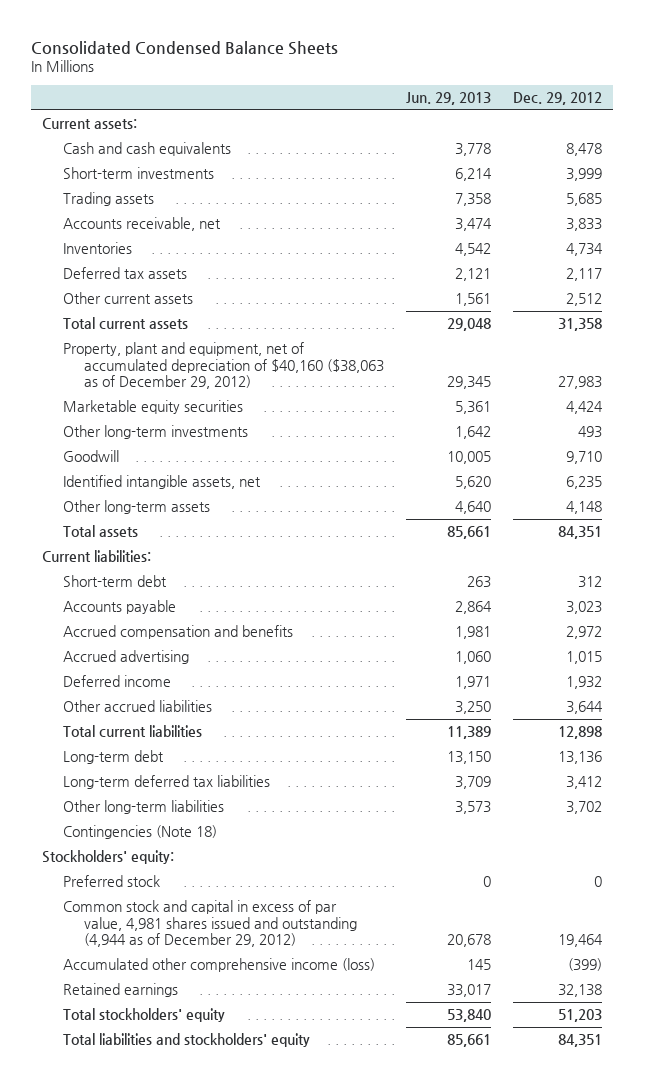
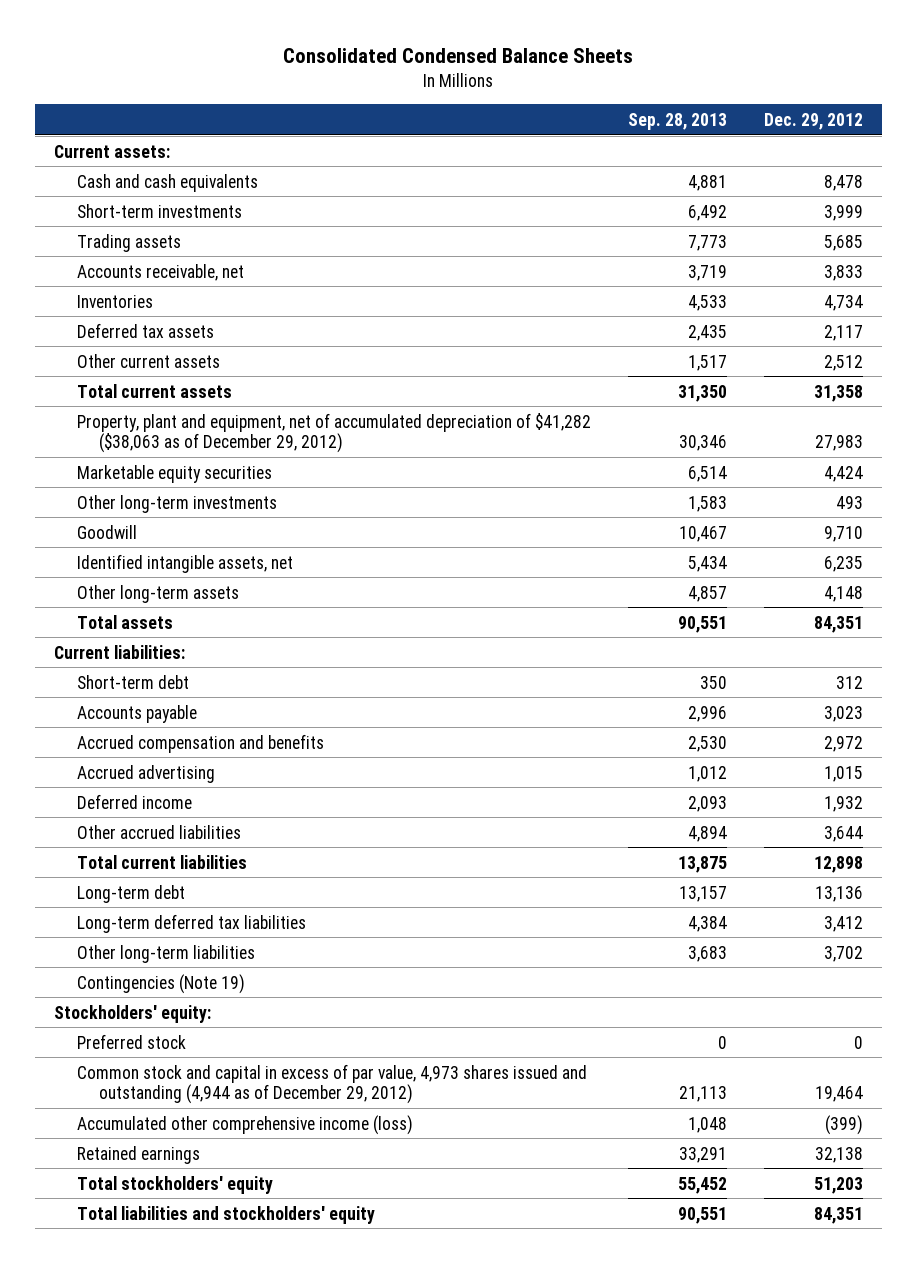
- | Jun. 29, 2013 | Dec. 29, 2012
+ | Sep. 28, 2013 | Dec. 29, 2012
- Property, plant and equipment, net of accumulated depreciation of $40,160 ($38,063 as of December 29, 2012) | 29,345 | 27,983
+ Property, plant and equipment, net of accumulated depreciation of $41,282 ($38,063 as of December 29, 2012) | 30,346 | 27,983
- Contingencies (Note 18)
+ Contingencies (Note 19)
- Common stock and capital in excess of par value, 4,981 shares issued and outstanding (4,944 as of December 29, 2012) | 20,678 | 19,464
+ Common stock and capital in excess of par value, 4,973 shares issued and outstanding (4,944 as of December 29, 2012) | 21,113 | 19,464

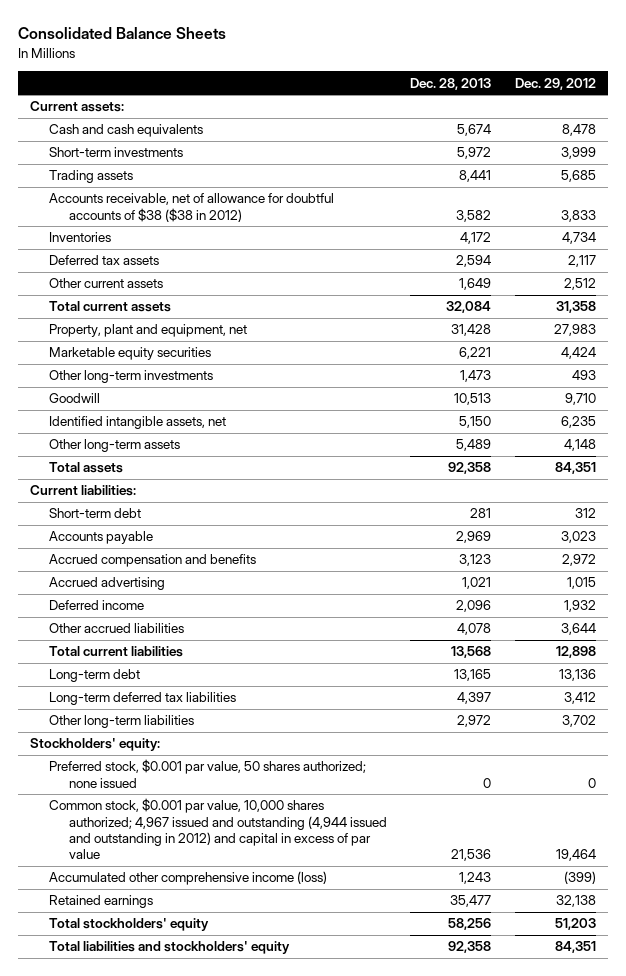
- Consolidated Condensed Balance Sheets
+ Consolidated Balance Sheets
- | Sep. 28, 2013 | Dec. 29, 2012
+ | Dec. 28, 2013 | Dec. 29, 2012
- Accounts receivable, net | 3,719 | 3,833
+ Accounts receivable, net of allowance for doubtful accounts of $38 ($38 in 2012) | 3,582 | 3,833
- Property, plant and equipment, net of accumulated depreciation of $41,282 ($38,063 as of December 29, 2012) | 30,346 | 27,983
+ Property, plant and equipment, net | 31,428 | 27,983
- Contingencies (Note 19)
- Preferred stock | 0 | 0
- Common stock and capital in excess of par value, 4,973 shares issued and outstanding (4,944 as of December 29, 2012) | 21,113 | 19,464
+ Preferred stock, $0.001 par value, 50 shares authorized; none issued | 0 | 0
+ Common stock, $0.001 par value, 10,000 shares authorized; 4,967 issued and outstanding (4,944 issued and outstanding in 2012) and capital in excess of par value | 21,536 | 19,464

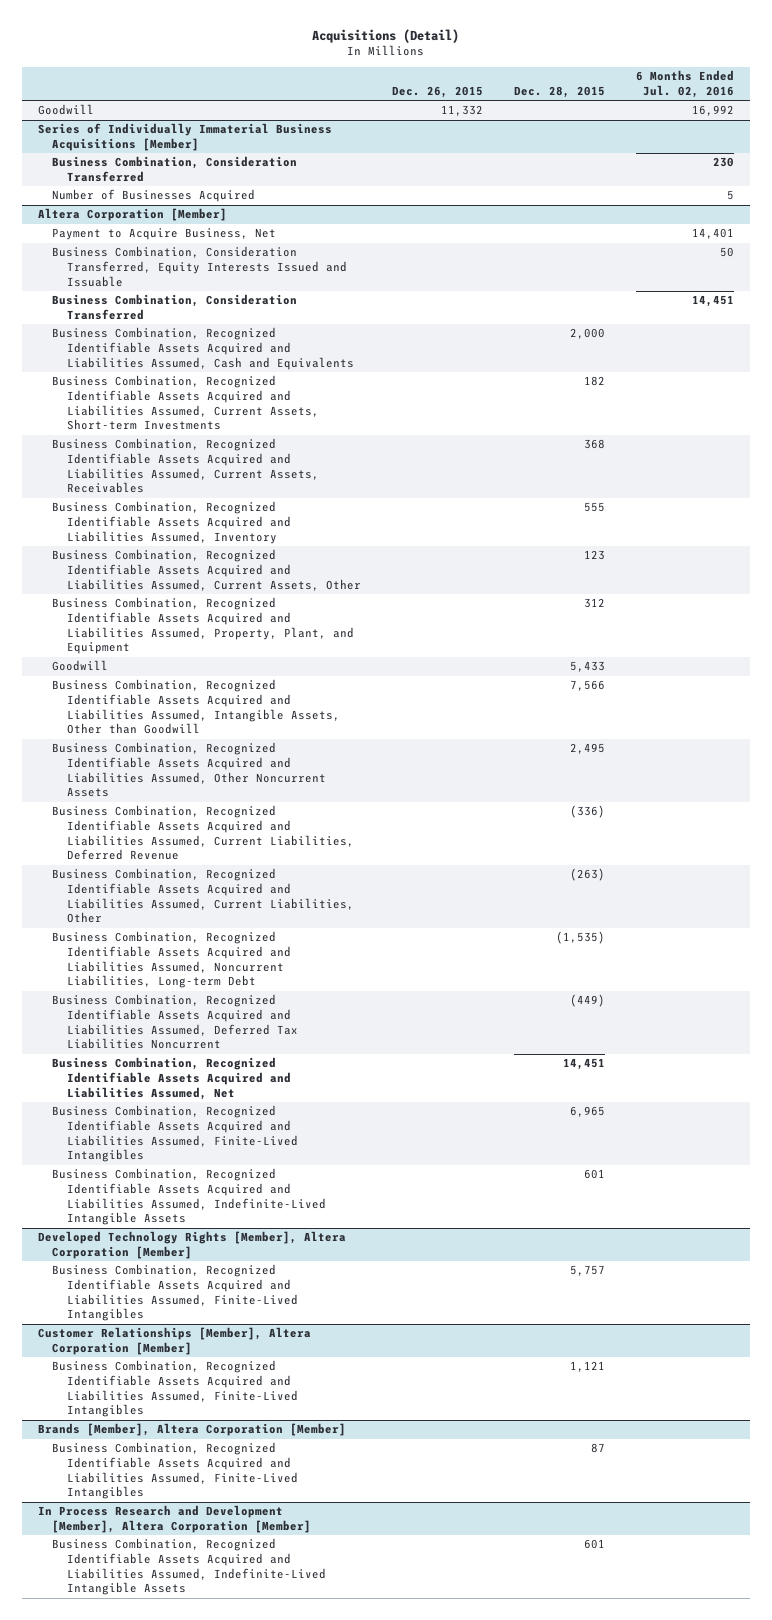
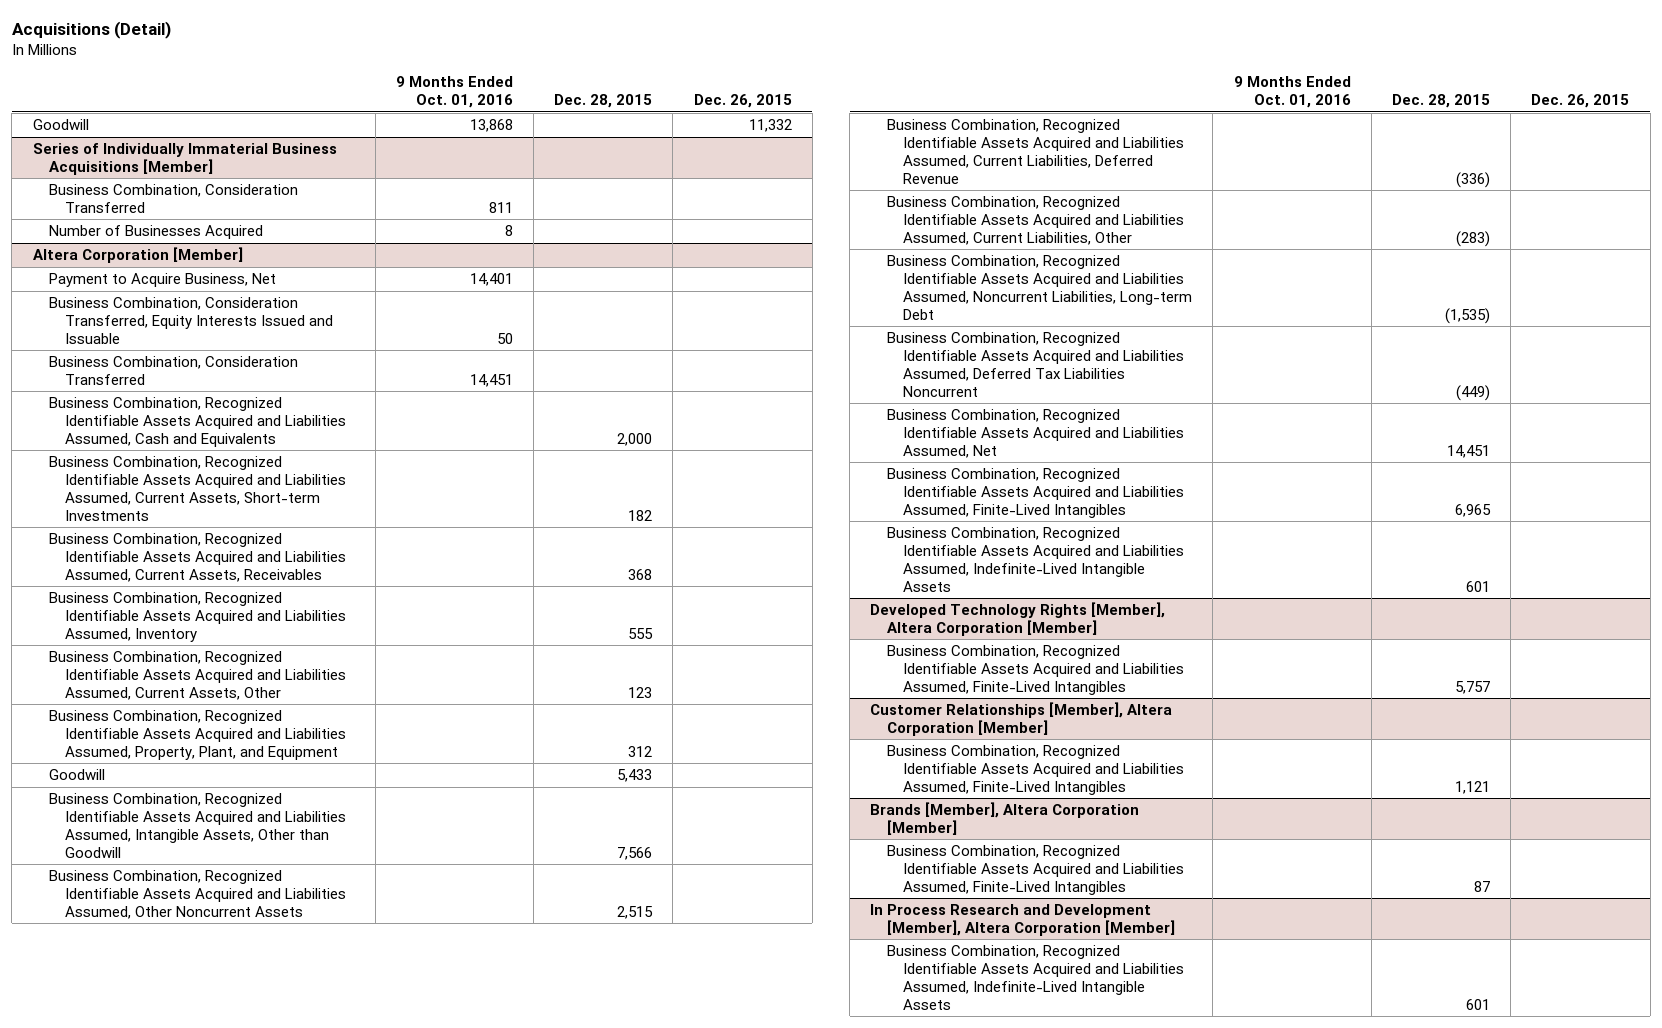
- | Dec. 26, 2015 | Dec. 28, 2015 | 6 Months Ended Jul. 02, 2016
+ | 9 Months Ended Oct. 01, 2016 | Dec. 28, 2015 | Dec. 26, 2015
@ Altera Corporation [Member]
- Business Combination, Recognized Identifiable Assets Acquired and Liabilities Assumed, Other Noncurrent Assets | | 2,495 |
+ Business Combination, Recognized Identifiable Assets Acquired and Liabilities Assumed, Other Noncurrent Assets | | 2,515 |
- Business Combination, Recognized Identifiable Assets Acquired and Liabilities Assumed, Current Liabilities, Other | | (263) |
+ Business Combination, Recognized Identifiable Assets Acquired and Liabilities Assumed, Current Liabilities, Other | | (283) |

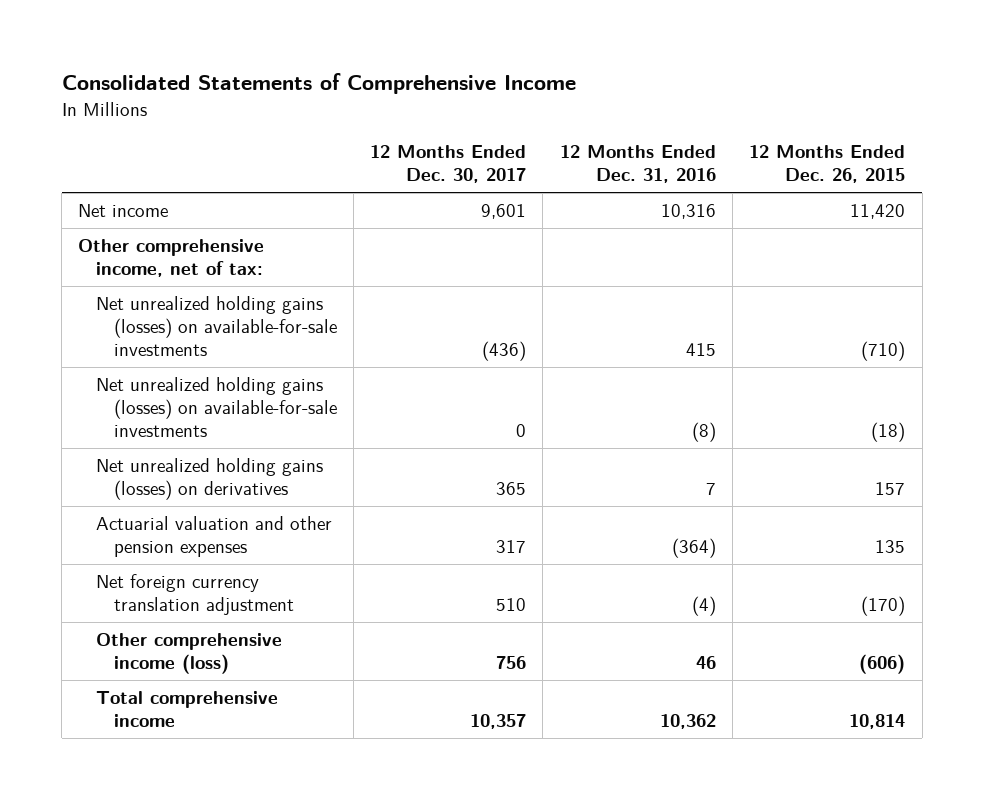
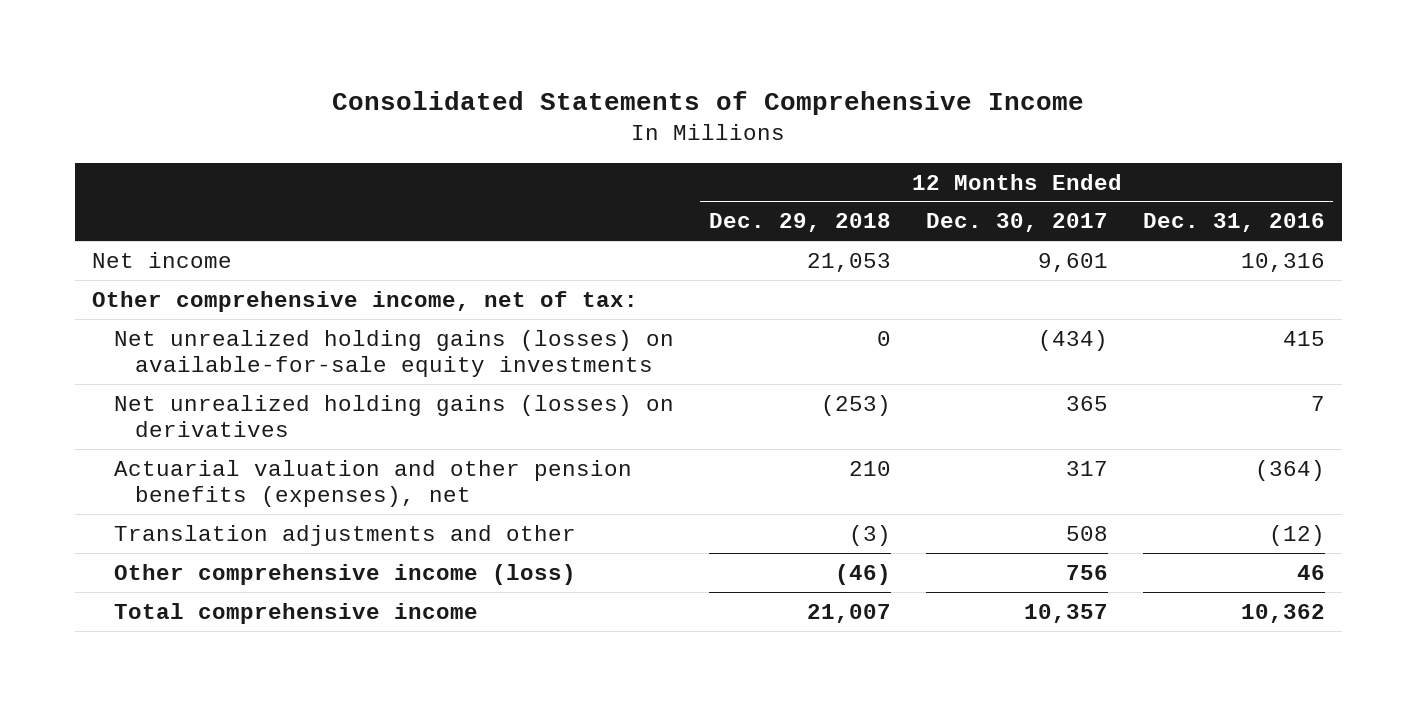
- | 12 Months Ended Dec. 30, 2017 | 12 Months Ended Dec. 31, 2016 | 12 Months Ended Dec. 26, 2015
+ | 12 Months Ended Dec. 29, 2018 | 12 Months Ended Dec. 30, 2017 | 12 Months Ended Dec. 31, 2016
- Net unrealized holding gains (losses) on available-for-sale investments | (436) | 415 | (710)
- Net unrealized holding gains (losses) on available-for-sale investments | 0 | (8) | (18)
+ Net unrealized holding gains (losses) on available-for-sale equity investments | 0 | (434) | 415
- Actuarial valuation and other pension expenses | 317 | (364) | 135
- Net foreign currency translation adjustment | 510 | (4) | (170)
+ Actuarial valuation and other pension benefits (expenses), net | 210 | 317 | (364)
+ Translation adjustments and other | (3) | 508 | (12)

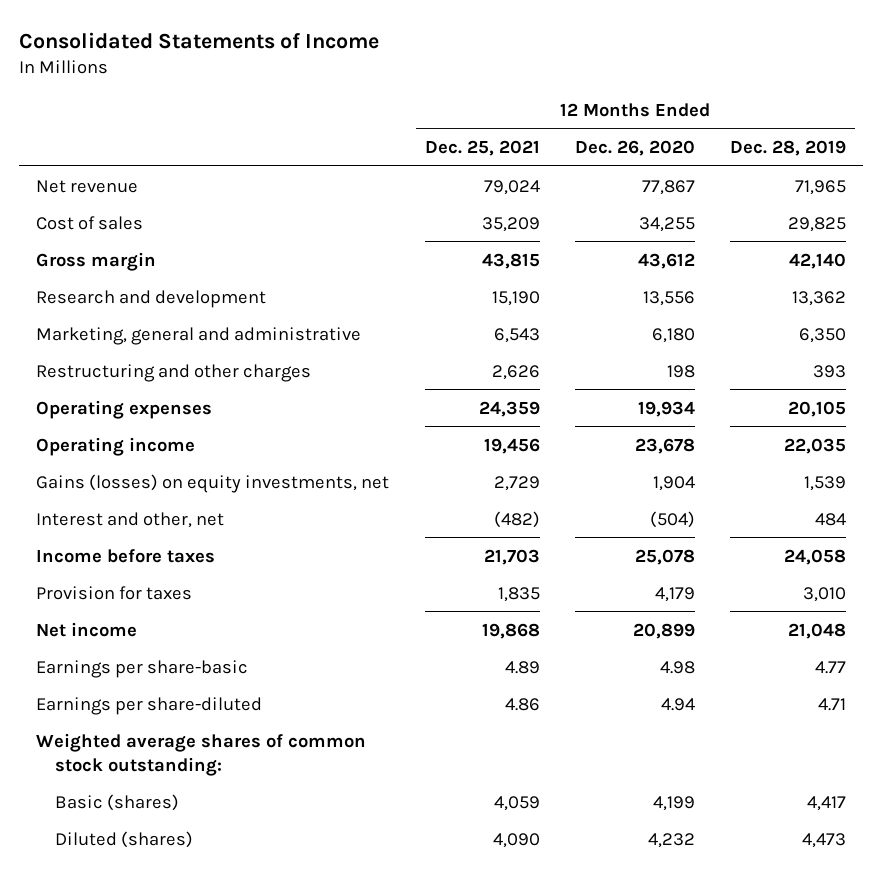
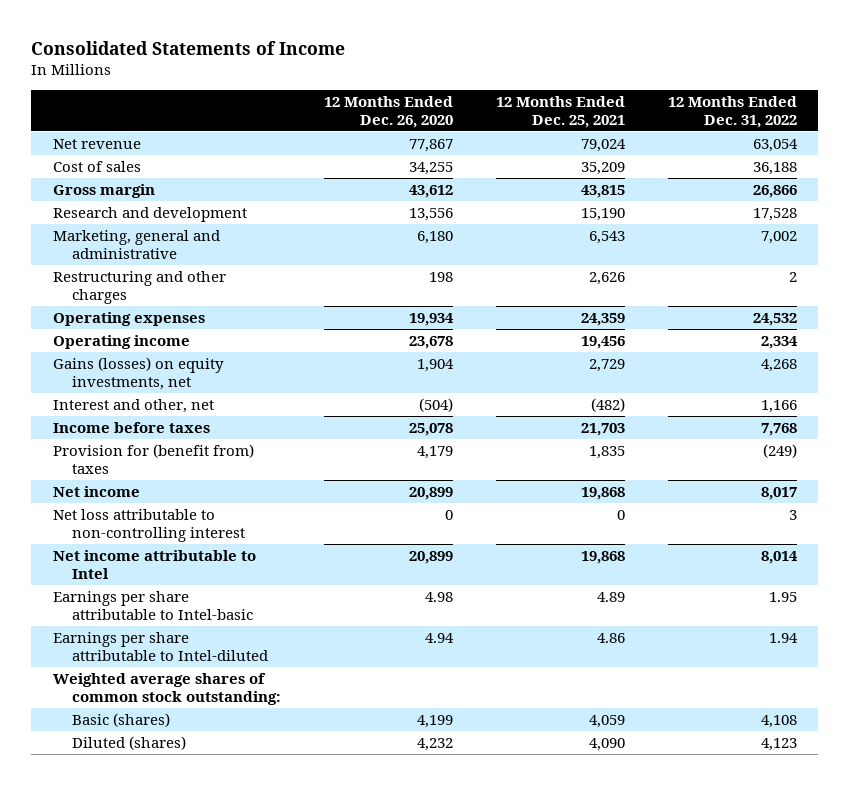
- | 12 Months Ended Dec. 25, 2021 | 12 Months Ended Dec. 26, 2020 | 12 Months Ended Dec. 28, 2019
+ | 12 Months Ended Dec. 26, 2020 | 12 Months Ended Dec. 25, 2021 | 12 Months Ended Dec. 31, 2022
- Provision for taxes | 1,835 | 4,179 | 3,010
+ Provision for (benefit from) taxes | 4,179 | 1,835 | (249)
- Earnings per share-basic | 4.89 | 4.98 | 4.77
- Earnings per share-diluted | 4.86 | 4.94 | 4.71
+ Net loss attributable to non-controlling interest | 0 | 0 | 3
+ Net income attributable to Intel | 20,899 | 19,868 | 8,014
+ Earnings per share attributable to Intel-basic | 4.98 | 4.89 | 1.95
+ Earnings per share attributable to Intel-diluted | 4.94 | 4.86 | 1.94

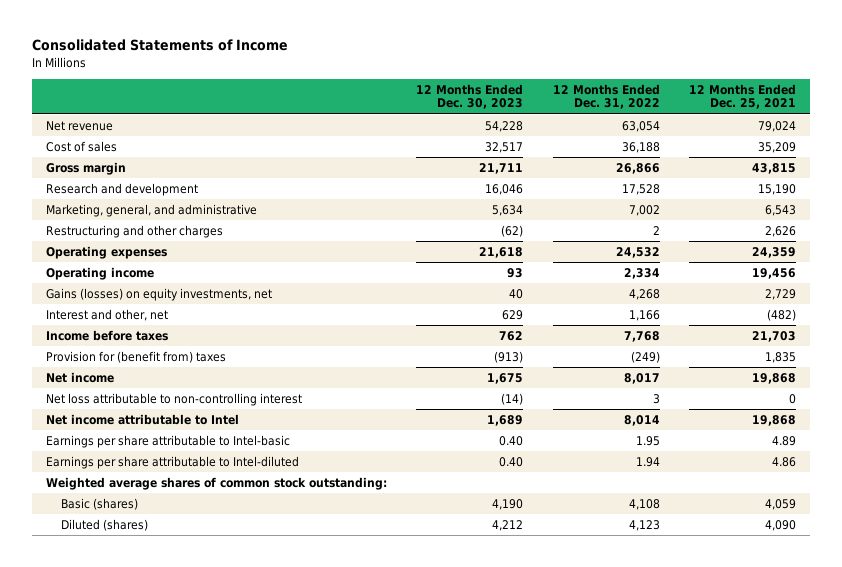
- | 12 Months Ended Dec. 26, 2020 | 12 Months Ended Dec. 25, 2021 | 12 Months Ended Dec. 31, 2022
+ | 12 Months Ended Dec. 30, 2023 | 12 Months Ended Dec. 31, 2022 | 12 Months Ended Dec. 25, 2021
- Marketing, general and administrative | 6,180 | 6,543 | 7,002
+ Marketing, general, and administrative | 5,634 | 7,002 | 6,543

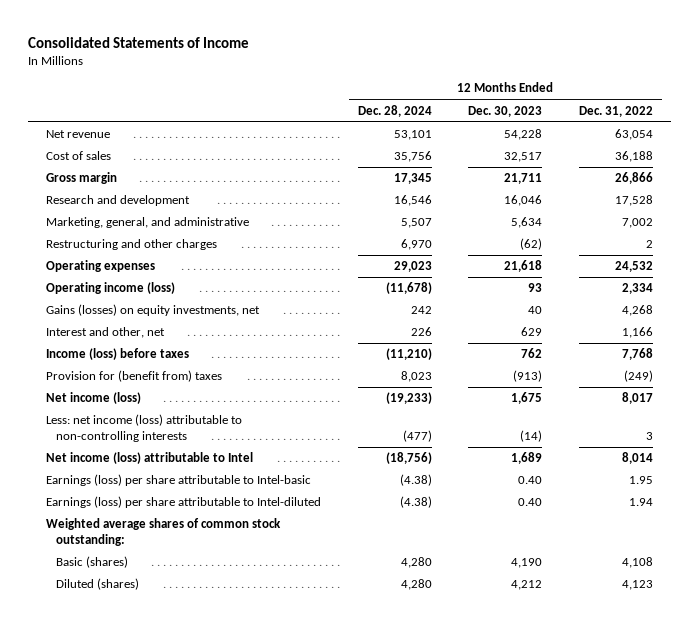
- | 12 Months Ended Dec. 30, 2023 | 12 Months Ended Dec. 31, 2022 | 12 Months Ended Dec. 25, 2021
+ | 12 Months Ended Dec. 28, 2024 | 12 Months Ended Dec. 30, 2023 | 12 Months Ended Dec. 31, 2022
- Operating income | 93 | 2,334 | 19,456
+ Operating income (loss) | (11,678) | 93 | 2,334
- Income before taxes | 762 | 7,768 | 21,703
+ Income (loss) before taxes | (11,210) | 762 | 7,768
- Net income | 1,675 | 8,017 | 19,868
- Net loss attributable to non-controlling interest | (14) | 3 | 0
- Net income attributable to Intel | 1,689 | 8,014 | 19,868
- Earnings per share attributable to Intel-basic | 0.40 | 1.95 | 4.89
- Earnings per share attributable to Intel-diluted | 0.40 | 1.94 | 4.86
+ Net income (loss) | (19,233) | 1,675 | 8,017
+ Less: net income (loss) attributable to non-controlling interests | (477) | (14) | 3
+ Net income (loss) attributable to Intel | (18,756) | 1,689 | 8,014
+ Earnings (loss) per share attributable to Intel-basic | (4.38) | 0.40 | 1.95
+ Earnings (loss) per share attributable to Intel-diluted | (4.38) | 0.40 | 1.94

